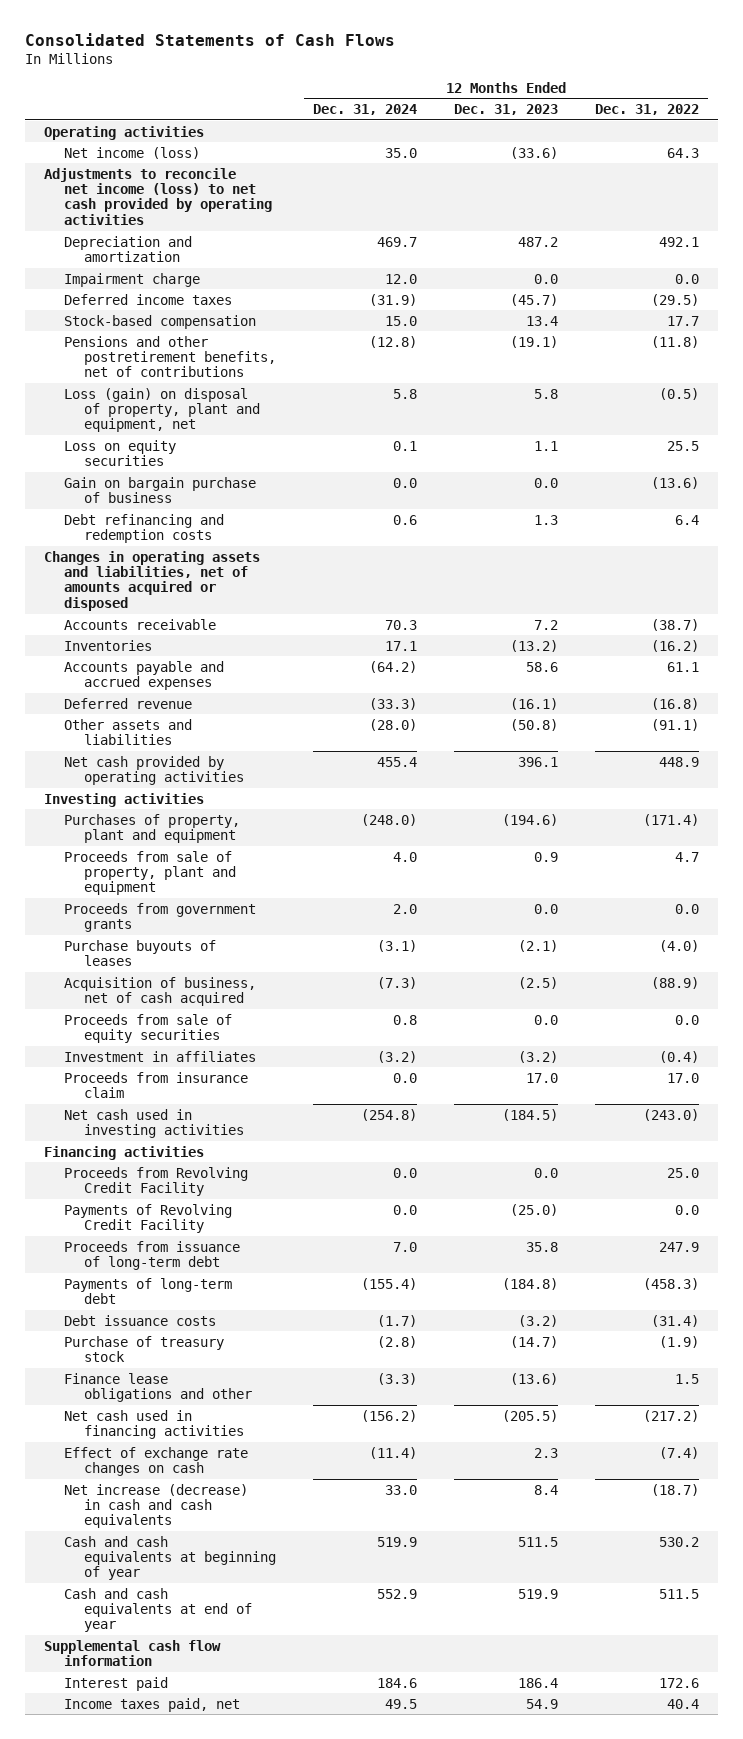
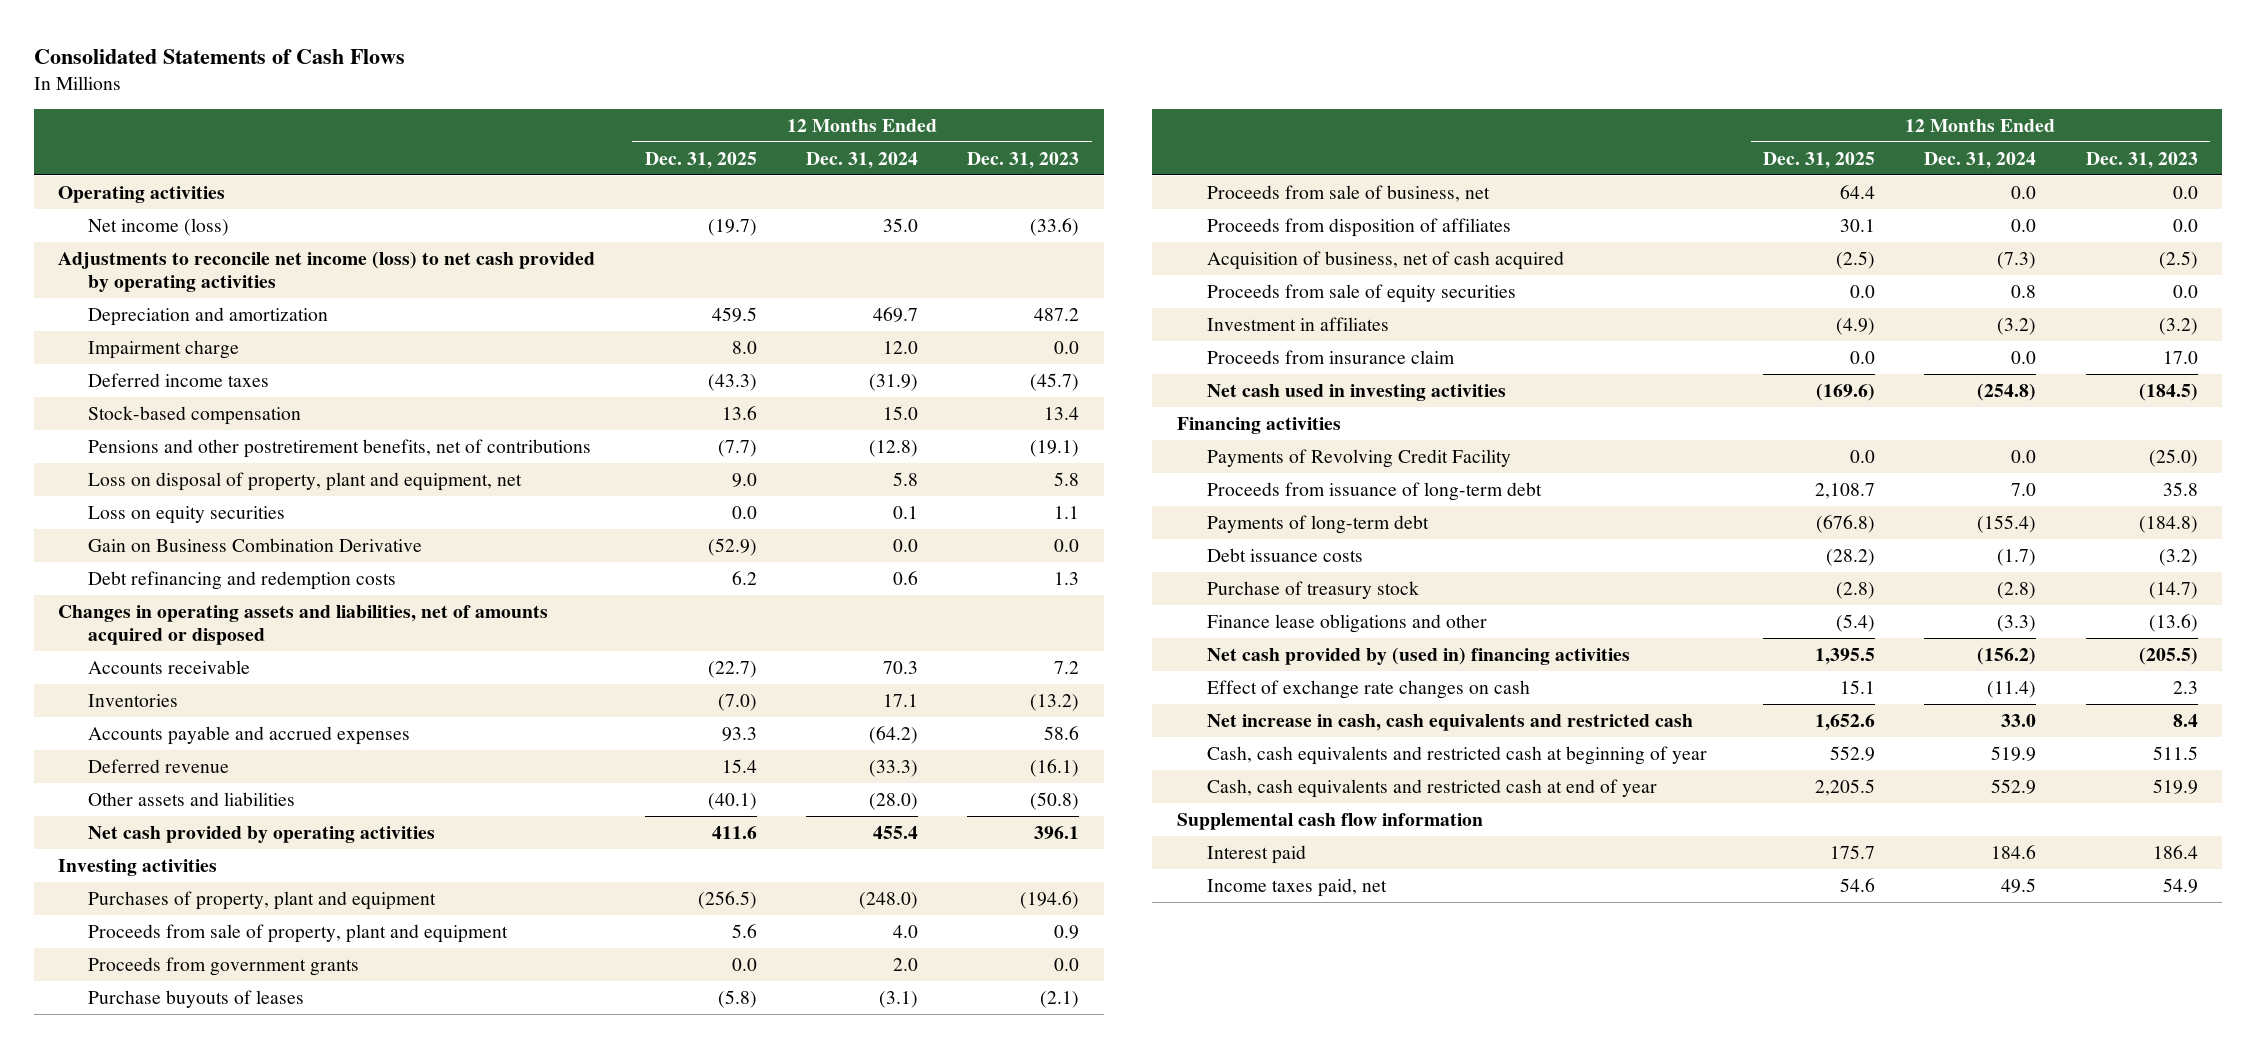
- | 12 Months Ended Dec. 31, 2024 | 12 Months Ended Dec. 31, 2023 | 12 Months Ended Dec. 31, 2022
+ | 12 Months Ended Dec. 31, 2025 | 12 Months Ended Dec. 31, 2024 | 12 Months Ended Dec. 31, 2023
- Loss (gain) on disposal of property, plant and equipment, net | 5.8 | 5.8 | (0.5)
+ Loss on disposal of property, plant and equipment, net | 9.0 | 5.8 | 5.8
- Gain on bargain purchase of business | 0.0 | 0.0 | (13.6)
+ Gain on Business Combination Derivative | (52.9) | 0.0 | 0.0
+ Proceeds from sale of business, net | 64.4 | 0.0 | 0.0
+ Proceeds from disposition of affiliates | 30.1 | 0.0 | 0.0
- Proceeds from Revolving Credit Facility | 0.0 | 0.0 | 25.0
- Net cash used in financing activities | (156.2) | (205.5) | (217.2)
+ Net cash provided by (used in) financing activities | 1,395.5 | (156.2) | (205.5)
- Net increase (decrease) in cash and cash equivalents | 33.0 | 8.4 | (18.7)
- Cash and cash equivalents at beginning of year | 519.9 | 511.5 | 530.2
- Cash and cash equivalents at end of year | 552.9 | 519.9 | 511.5
+ Net increase in cash, cash equivalents and restricted cash | 1,652.6 | 33.0 | 8.4
+ Cash, cash equivalents and restricted cash at beginning of year | 552.9 | 519.9 | 511.5
+ Cash, cash equivalents and restricted cash at end of year | 2,205.5 | 552.9 | 519.9

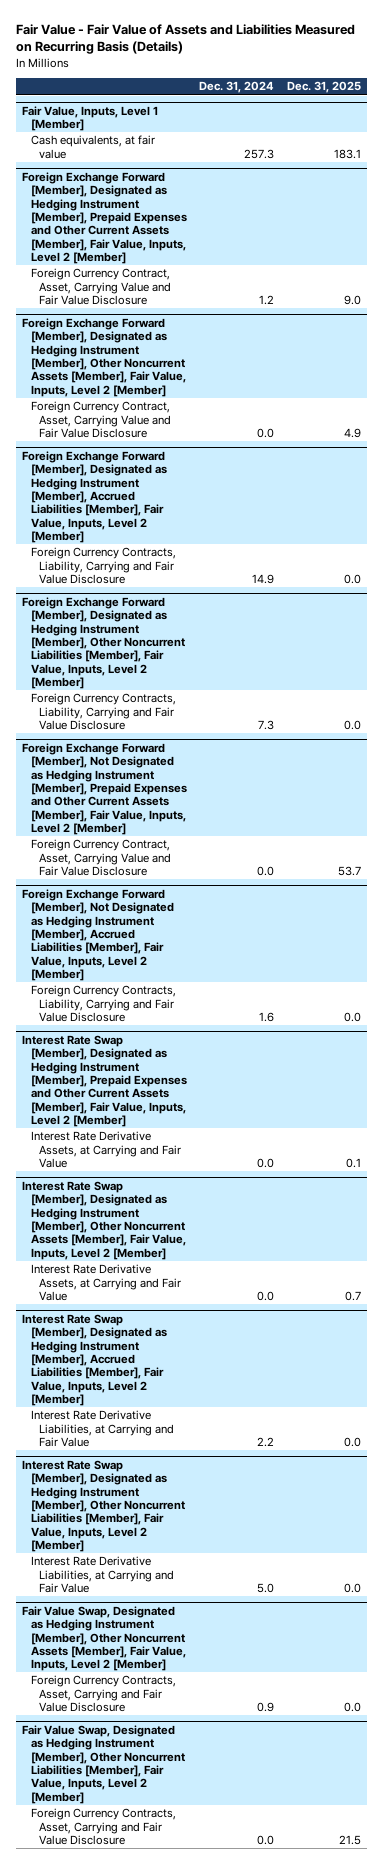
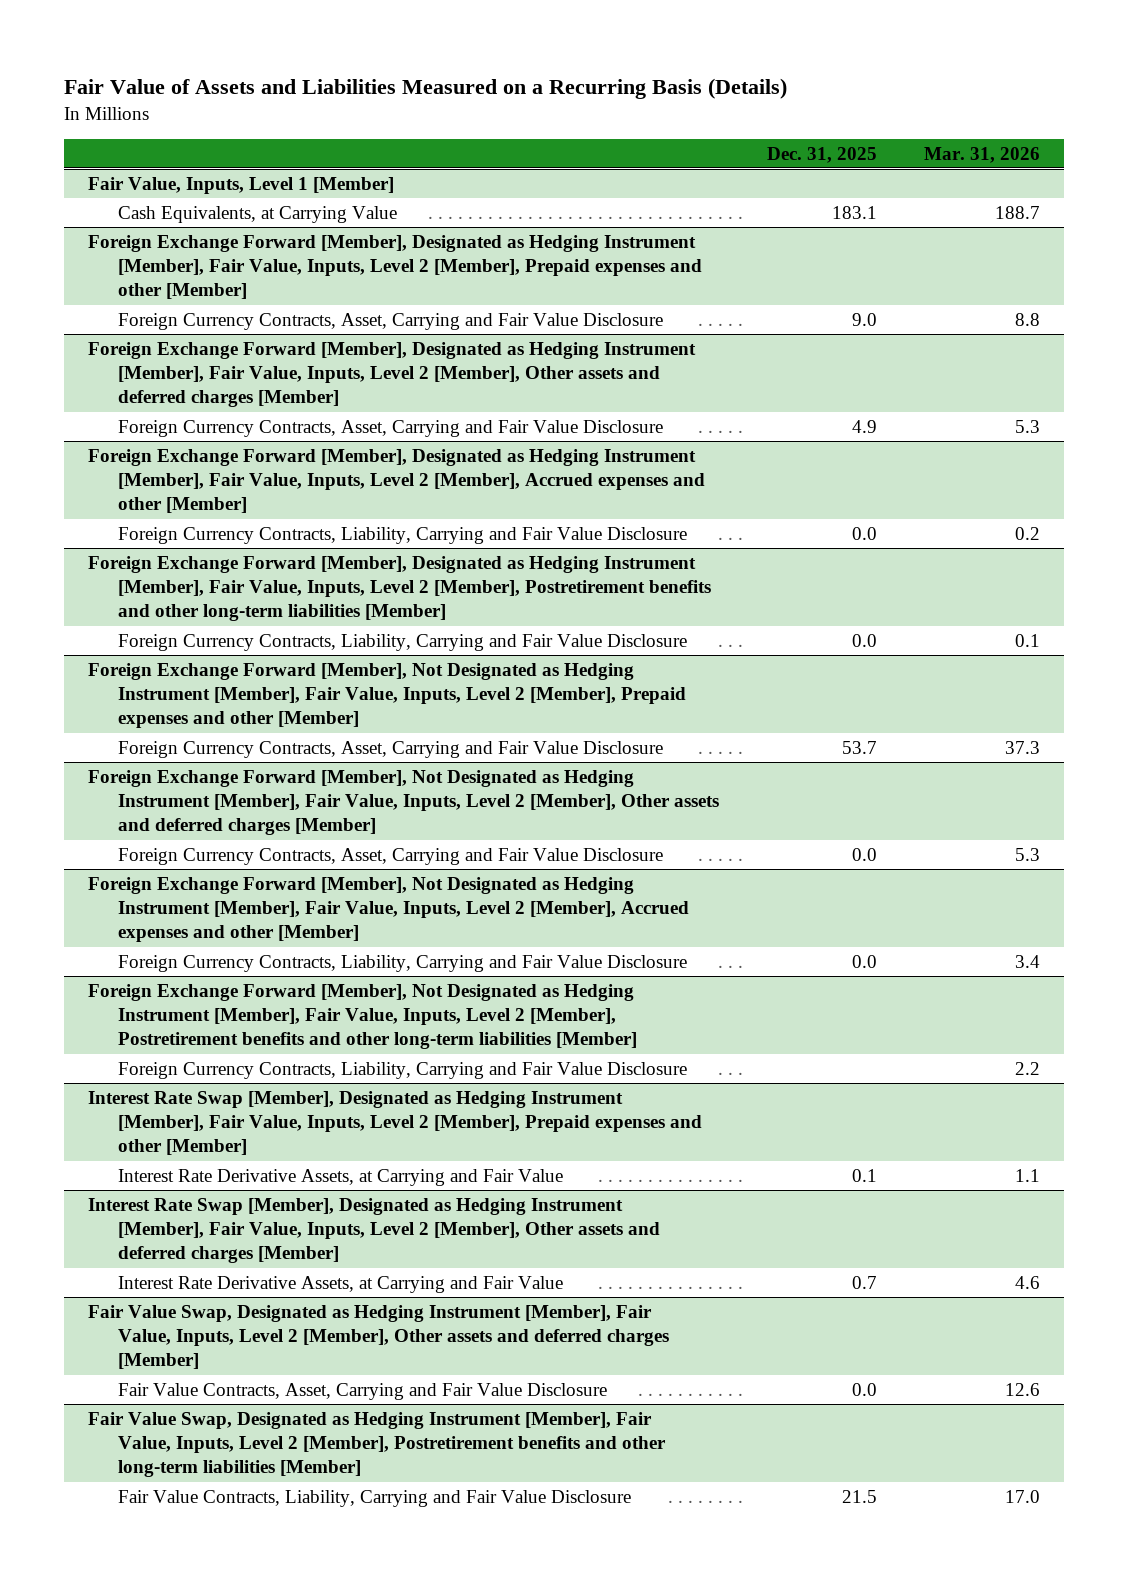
- Fair Value - Fair Value of Assets and Liabilities Measured on Recurring Basis (Details)
+ Fair Value of Assets and Liabilities Measured on a Recurring Basis (Details)
- | Dec. 31, 2024 | Dec. 31, 2025
+ | Dec. 31, 2025 | Mar. 31, 2026
@ Fair Value, Inputs, Level 1 [Member]
- Cash equivalents, at fair value | 257.3 | 183.1
- Foreign Exchange Forward [Member], Designated as Hedging Instrument [Member], Prepaid Expenses and Other Current Assets [Member], Fair Value, Inputs, Level 2 [Member]
- Foreign Currency Contract, Asset, Carrying Value and Fair Value Disclosure | 1.2 | 9.0
- Foreign Exchange Forward [Member], Designated as Hedging Instrument [Member], Other Noncurrent Assets [Member], Fair Value, Inputs, Level 2 [Member]
- Foreign Currency Contract, Asset, Carrying Value and Fair Value Disclosure | 0.0 | 4.9
- Foreign Exchange Forward [Member], Designated as Hedging Instrument [Member], Accrued Liabilities [Member], Fair Value, Inputs, Level 2 [Member]
@ Fair Value, Inputs, Level 1 [Member]
+ Cash Equivalents, at Carrying Value | 183.1 | 188.7
+ Foreign Exchange Forward [Member], Designated as Hedging Instrument [Member], Fair Value, Inputs, Level 2 [Member], Prepaid expenses and other [Member]
+ Foreign Currency Contracts, Asset, Carrying and Fair Value Disclosure | 9.0 | 8.8
+ Foreign Exchange Forward [Member], Designated as Hedging Instrument [Member], Fair Value, Inputs, Level 2 [Member], Other assets and deferred charges [Member]
+ Foreign Currency Contracts, Asset, Carrying and Fair Value Disclosure | 4.9 | 5.3
+ Foreign Exchange Forward [Member], Designated as Hedging Instrument [Member], Fair Value, Inputs, Level 2 [Member], Accrued expenses and other [Member]
- Foreign Exchange Forward [Member], Designated as Hedging Instrument [Member], Other Noncurrent Liabilities [Member], Fair Value, Inputs, Level 2 [Member]
+ Foreign Exchange Forward [Member], Designated as Hedging Instrument [Member], Fair Value, Inputs, Level 2 [Member], Postretirement benefits and other long-term liabilities [Member]
- Foreign Exchange Forward [Member], Not Designated as Hedging Instrument [Member], Prepaid Expenses and Other Current Assets [Member], Fair Value, Inputs, Level 2 [Member]
- Foreign Currency Contract, Asset, Carrying Value and Fair Value Disclosure | 0.0 | 53.7
- Foreign Exchange Forward [Member], Not Designated as Hedging Instrument [Member], Accrued Liabilities [Member], Fair Value, Inputs, Level 2 [Member]
+ Foreign Exchange Forward [Member], Not Designated as Hedging Instrument [Member], Fair Value, Inputs, Level 2 [Member], Prepaid expenses and other [Member]
+ Foreign Currency Contracts, Asset, Carrying and Fair Value Disclosure | 53.7 | 37.3
+ Foreign Exchange Forward [Member], Not Designated as Hedging Instrument [Member], Fair Value, Inputs, Level 2 [Member], Other assets and deferred charges [Member]
+ Foreign Currency Contracts, Asset, Carrying and Fair Value Disclosure | 0.0 | 5.3
+ Foreign Exchange Forward [Member], Not Designated as Hedging Instrument [Member], Fair Value, Inputs, Level 2 [Member], Accrued expenses and other [Member]
- Interest Rate Swap [Member], Designated as Hedging Instrument [Member], Prepaid Expenses and Other Current Assets [Member], Fair Value, Inputs, Level 2 [Member]
+ Foreign Exchange Forward [Member], Not Designated as Hedging Instrument [Member], Fair Value, Inputs, Level 2 [Member], Postretirement benefits and other long-term liabilities [Member]
+ Foreign Currency Contracts, Liability, Carrying and Fair Value Disclosure | | 2.2
+ Interest Rate Swap [Member], Designated as Hedging Instrument [Member], Fair Value, Inputs, Level 2 [Member], Prepaid expenses and other [Member]
- Interest Rate Swap [Member], Designated as Hedging Instrument [Member], Other Noncurrent Assets [Member], Fair Value, Inputs, Level 2 [Member]
+ Interest Rate Swap [Member], Designated as Hedging Instrument [Member], Fair Value, Inputs, Level 2 [Member], Other assets and deferred charges [Member]
- Interest Rate Swap [Member], Designated as Hedging Instrument [Member], Accrued Liabilities [Member], Fair Value, Inputs, Level 2 [Member]
- Interest Rate Derivative Liabilities, at Carrying and Fair Value | 2.2 | 0.0
- Interest Rate Swap [Member], Designated as Hedging Instrument [Member], Other Noncurrent Liabilities [Member], Fair Value, Inputs, Level 2 [Member]
- Interest Rate Derivative Liabilities, at Carrying and Fair Value | 5.0 | 0.0
- Fair Value Swap, Designated as Hedging Instrument [Member], Other Noncurrent Assets [Member], Fair Value, Inputs, Level 2 [Member]
- Foreign Currency Contracts, Asset, Carrying and Fair Value Disclosure | 0.9 | 0.0
- Fair Value Swap, Designated as Hedging Instrument [Member], Other Noncurrent Liabilities [Member], Fair Value, Inputs, Level 2 [Member]
- Foreign Currency Contracts, Asset, Carrying and Fair Value Disclosure | 0.0 | 21.5
+ Fair Value Swap, Designated as Hedging Instrument [Member], Fair Value, Inputs, Level 2 [Member], Other assets and deferred charges [Member]
+ Fair Value Contracts, Asset, Carrying and Fair Value Disclosure | 0.0 | 12.6
+ Fair Value Swap, Designated as Hedging Instrument [Member], Fair Value, Inputs, Level 2 [Member], Postretirement benefits and other long-term liabilities [Member]
+ Fair Value Contracts, Liability, Carrying and Fair Value Disclosure | 21.5 | 17.0

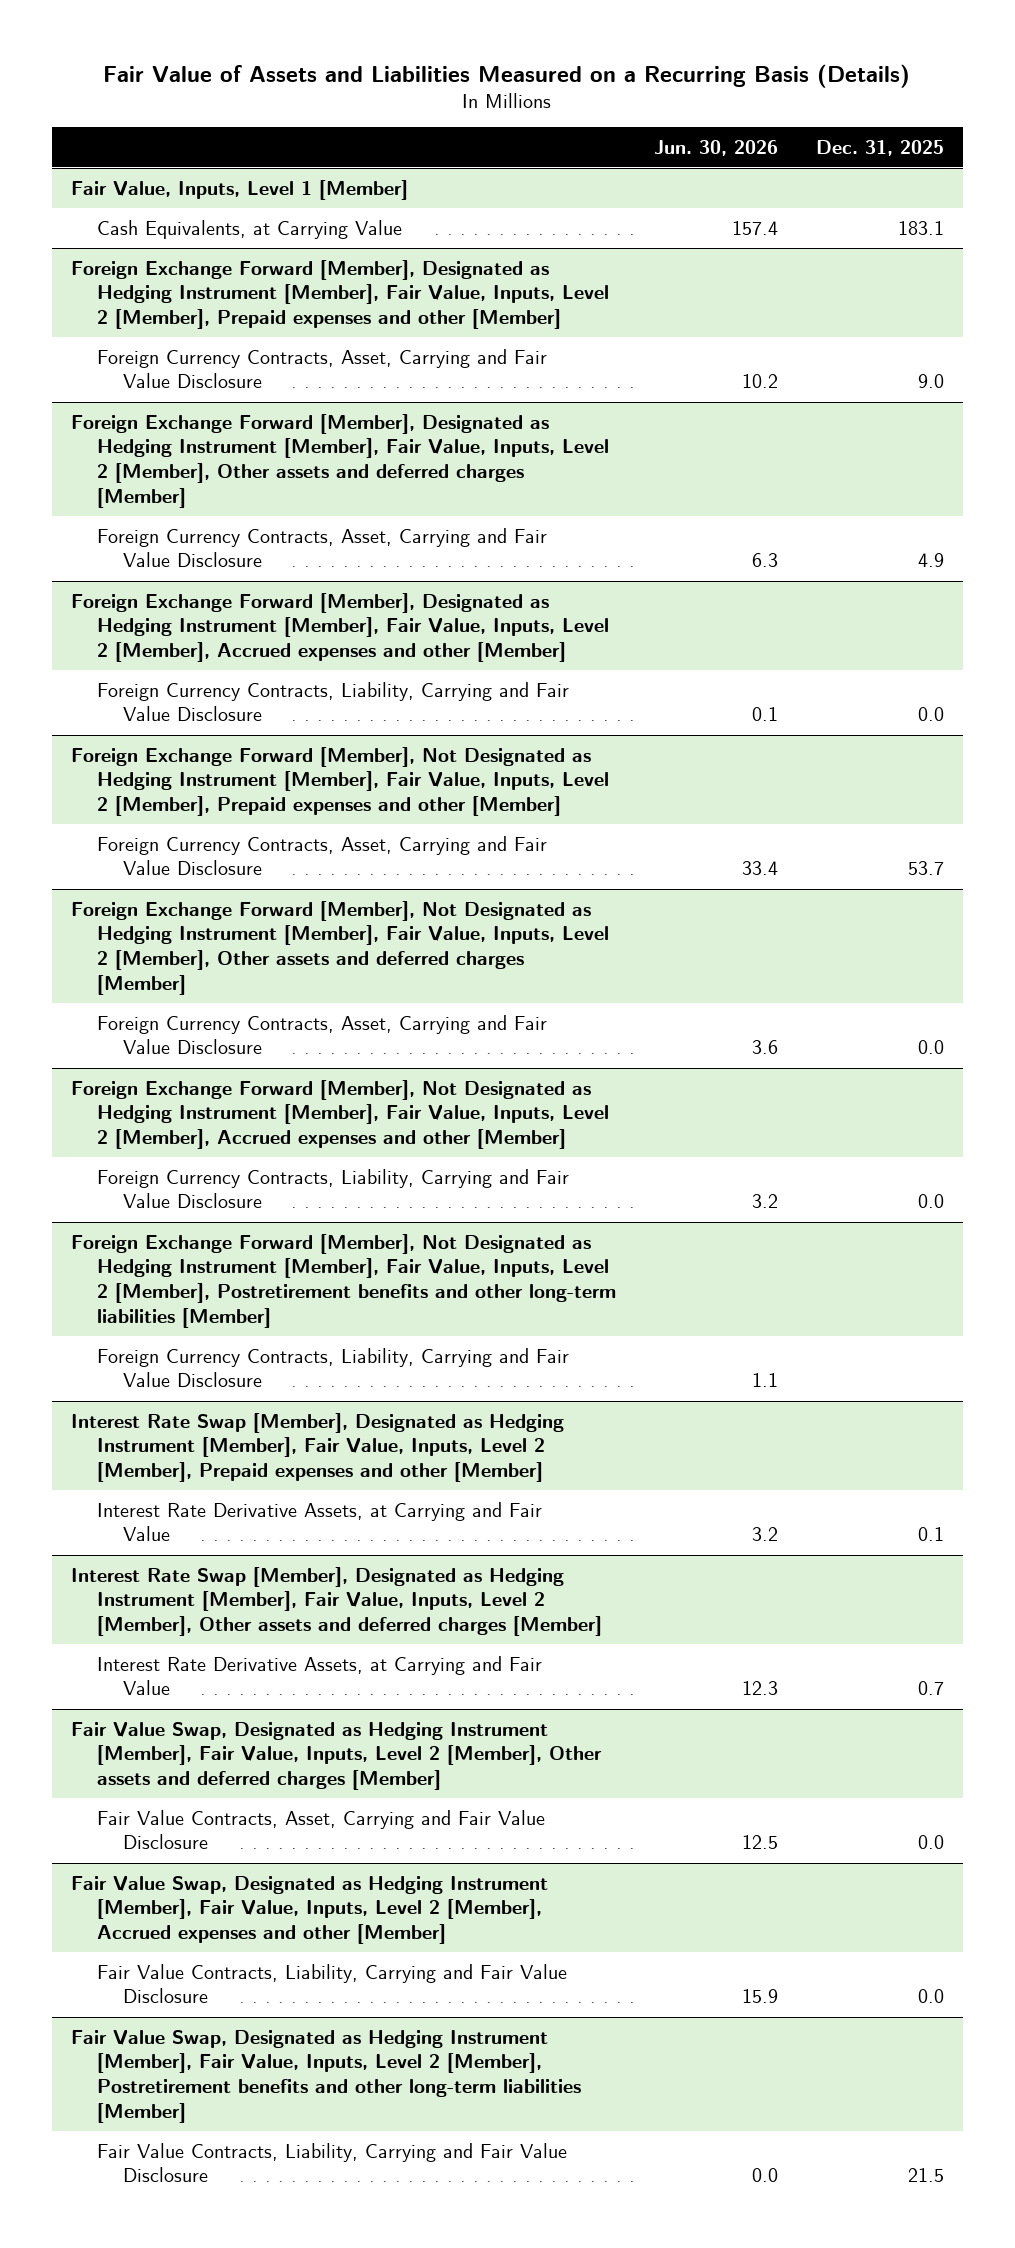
- | Dec. 31, 2025 | Mar. 31, 2026
+ | Jun. 30, 2026 | Dec. 31, 2025
- Foreign Exchange Forward [Member], Designated as Hedging Instrument [Member], Fair Value, Inputs, Level 2 [Member], Postretirement benefits and other long-term liabilities [Member]
- Foreign Currency Contracts, Liability, Carrying and Fair Value Disclosure | 0.0 | 0.1
+ Fair Value Swap, Designated as Hedging Instrument [Member], Fair Value, Inputs, Level 2 [Member], Accrued expenses and other [Member]
+ Fair Value Contracts, Liability, Carrying and Fair Value Disclosure | 15.9 | 0.0

